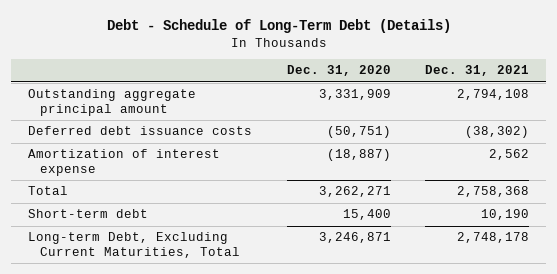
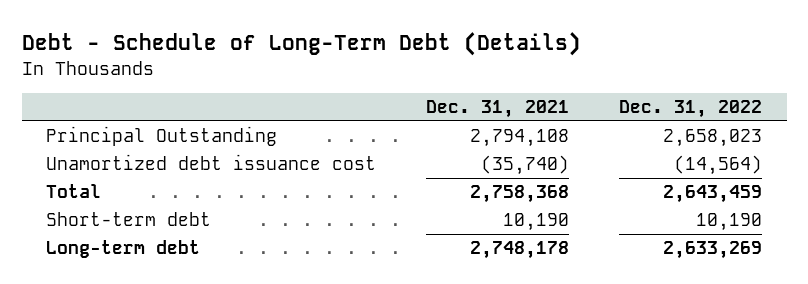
- | Dec. 31, 2020 | Dec. 31, 2021
+ | Dec. 31, 2021 | Dec. 31, 2022
- Outstanding aggregate principal amount | 3,331,909 | 2,794,108
- Deferred debt issuance costs | (50,751) | (38,302)
- Amortization of interest expense | (18,887) | 2,562
+ Principal Outstanding | 2,794,108 | 2,658,023
+ Unamortized debt issuance cost | (35,740) | (14,564)
- Long-term Debt, Excluding Current Maturities, Total | 3,246,871 | 2,748,178
+ Long-term debt | 2,748,178 | 2,633,269

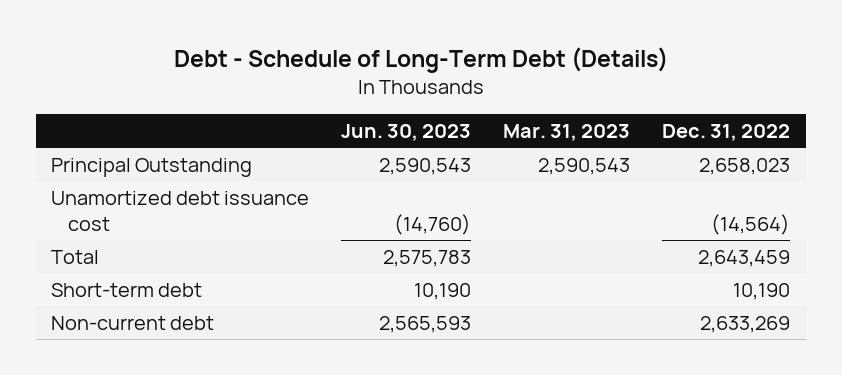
- | Dec. 31, 2021 | Dec. 31, 2022
+ | Jun. 30, 2023 | Mar. 31, 2023 | Dec. 31, 2022
- Long-term debt | 2,748,178 | 2,633,269
+ Non-current debt | 2,565,593 | | 2,633,269

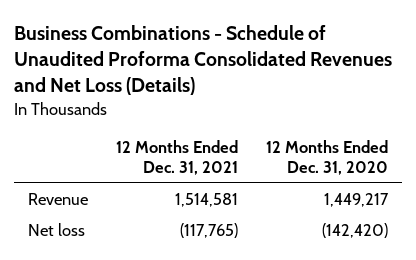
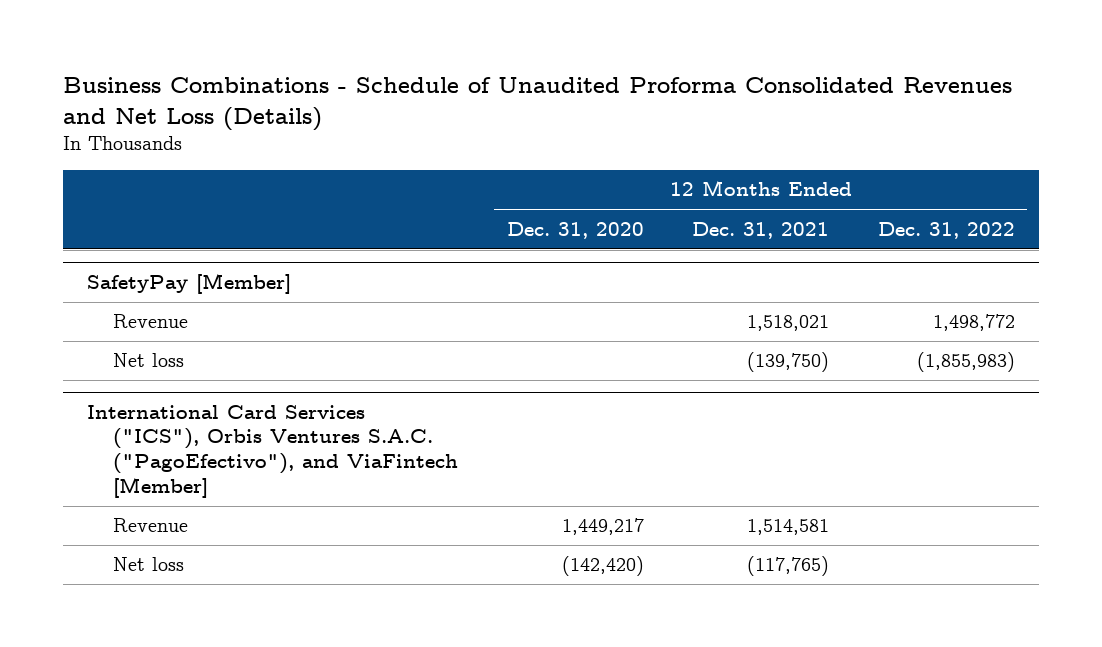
- | 12 Months Ended Dec. 31, 2021 | 12 Months Ended Dec. 31, 2020
+ | 12 Months Ended Dec. 31, 2020 | 12 Months Ended Dec. 31, 2021 | 12 Months Ended Dec. 31, 2022
+ SafetyPay [Member]
+ Revenue | | 1,518,021 | 1,498,772
+ Net loss | | (139,750) | (1,855,983)
+ International Card Services ("ICS"), Orbis Ventures S.A.C. ("PagoEfectivo"), and ViaFintech [Member]

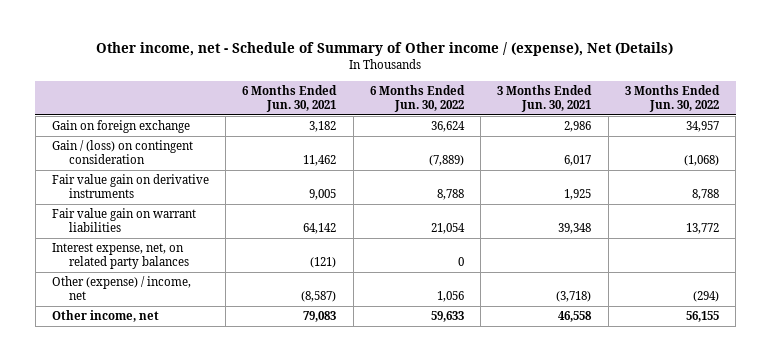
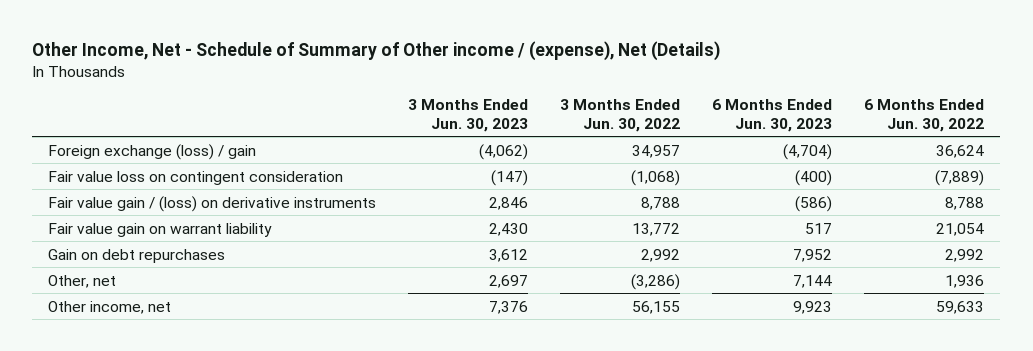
- Other income, net - Schedule of Summary of Other income / (expense), Net (Details)
+ Other Income, Net - Schedule of Summary of Other income / (expense), Net (Details)
- | 6 Months Ended Jun. 30, 2021 | 6 Months Ended Jun. 30, 2022 | 3 Months Ended Jun. 30, 2021 | 3 Months Ended Jun. 30, 2022
+ | 3 Months Ended Jun. 30, 2023 | 3 Months Ended Jun. 30, 2022 | 6 Months Ended Jun. 30, 2023 | 6 Months Ended Jun. 30, 2022
- Gain on foreign exchange | 3,182 | 36,624 | 2,986 | 34,957
- Gain / (loss) on contingent consideration | 11,462 | (7,889) | 6,017 | (1,068)
- Fair value gain on derivative instruments | 9,005 | 8,788 | 1,925 | 8,788
- Fair value gain on warrant liabilities | 64,142 | 21,054 | 39,348 | 13,772
- Interest expense, net, on related party balances | (121) | 0 | |
- Other (expense) / income, net | (8,587) | 1,056 | (3,718) | (294)
+ Foreign exchange (loss) / gain | (4,062) | 34,957 | (4,704) | 36,624
+ Fair value loss on contingent consideration | (147) | (1,068) | (400) | (7,889)
+ Fair value gain / (loss) on derivative instruments | 2,846 | 8,788 | (586) | 8,788
+ Fair value gain on warrant liability | 2,430 | 13,772 | 517 | 21,054
+ Gain on debt repurchases | 3,612 | 2,992 | 7,952 | 2,992
+ Other, net | 2,697 | (3,286) | 7,144 | 1,936

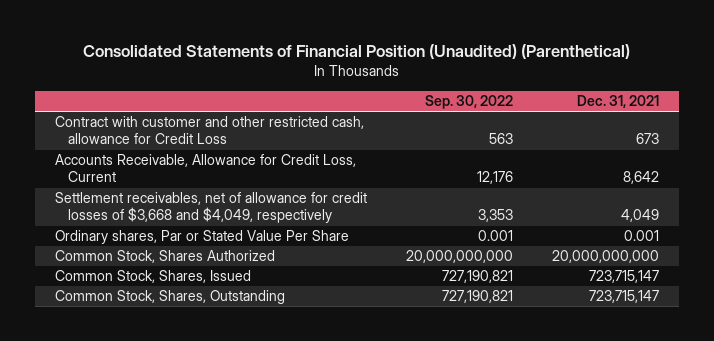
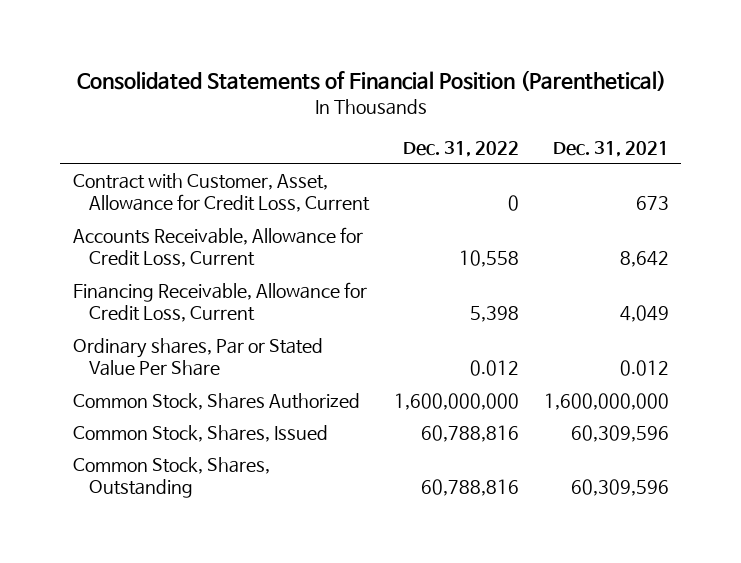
- Consolidated Statements of Financial Position (Unaudited) (Parenthetical)
+ Consolidated Statements of Financial Position (Parenthetical)
- | Sep. 30, 2022 | Dec. 31, 2021
+ | Dec. 31, 2022 | Dec. 31, 2021
- Contract with customer and other restricted cash, allowance for Credit Loss | 563 | 673
+ Contract with Customer, Asset, Allowance for Credit Loss, Current | 0 | 673
- Settlement receivables, net of allowance for credit losses of $3,668 and $4,049, respectively | 3,353 | 4,049
- Ordinary shares, Par or Stated Value Per Share | 0.001 | 0.001
- Common Stock, Shares Authorized | 20,000,000,000 | 20,000,000,000
- Common Stock, Shares, Issued | 727,190,821 | 723,715,147
- Common Stock, Shares, Outstanding | 727,190,821 | 723,715,147
+ Financing Receivable, Allowance for Credit Loss, Current | 5,398 | 4,049
+ Ordinary shares, Par or Stated Value Per Share | 0.012 | 0.012
+ Common Stock, Shares Authorized | 1,600,000,000 | 1,600,000,000
+ Common Stock, Shares, Issued | 60,788,816 | 60,309,596
+ Common Stock, Shares, Outstanding | 60,788,816 | 60,309,596

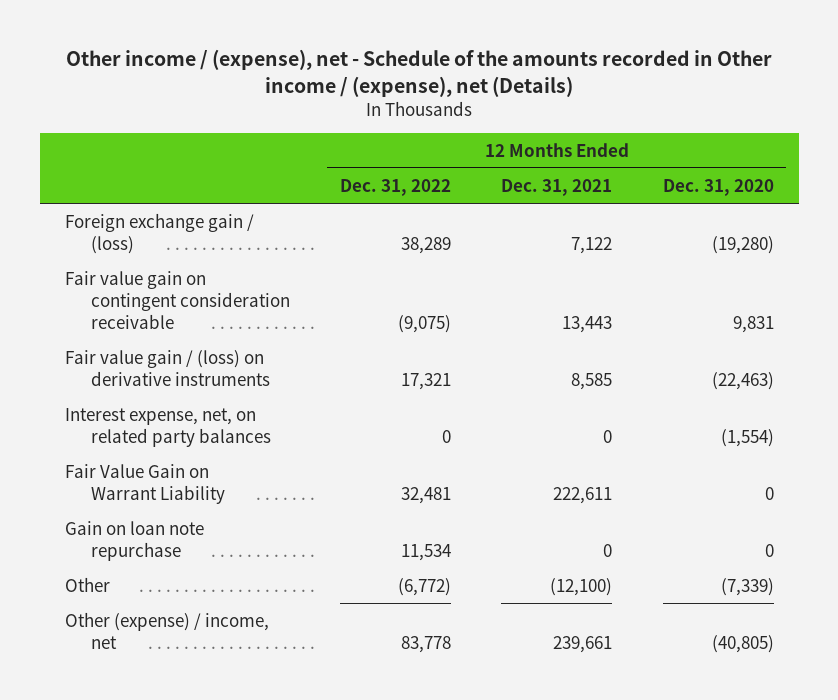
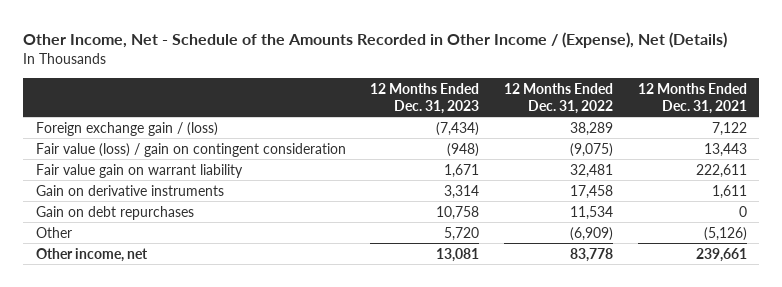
- Other income / (expense), net - Schedule of the amounts recorded in Other income / (expense), net (Details)
+ Other Income, Net - Schedule of the Amounts Recorded in Other Income / (Expense), Net (Details)
- | 12 Months Ended Dec. 31, 2022 | 12 Months Ended Dec. 31, 2021 | 12 Months Ended Dec. 31, 2020
+ | 12 Months Ended Dec. 31, 2023 | 12 Months Ended Dec. 31, 2022 | 12 Months Ended Dec. 31, 2021
- Fair value gain on contingent consideration receivable | (9,075) | 13,443 | 9,831
- Fair value gain / (loss) on derivative instruments | 17,321 | 8,585 | (22,463)
- Interest expense, net, on related party balances | 0 | 0 | (1,554)
- Fair Value Gain on Warrant Liability | 32,481 | 222,611 | 0
- Gain on loan note repurchase | 11,534 | 0 | 0
- Other | (6,772) | (12,100) | (7,339)
- Other (expense) / income, net | 83,778 | 239,661 | (40,805)
+ Fair value (loss) / gain on contingent consideration | (948) | (9,075) | 13,443
+ Fair value gain on warrant liability | 1,671 | 32,481 | 222,611
+ Gain on derivative instruments | 3,314 | 17,458 | 1,611
+ Gain on debt repurchases | 10,758 | 11,534 | 0
+ Other | 5,720 | (6,909) | (5,126)
+ Other income, net | 13,081 | 83,778 | 239,661

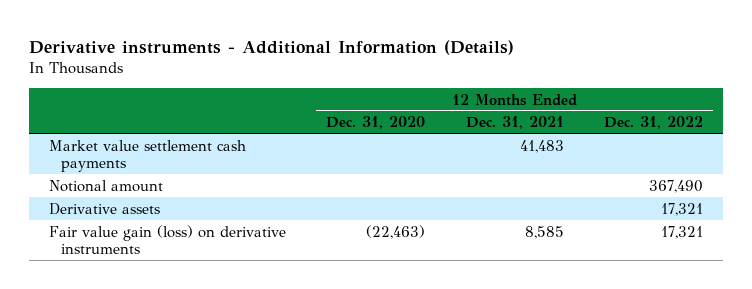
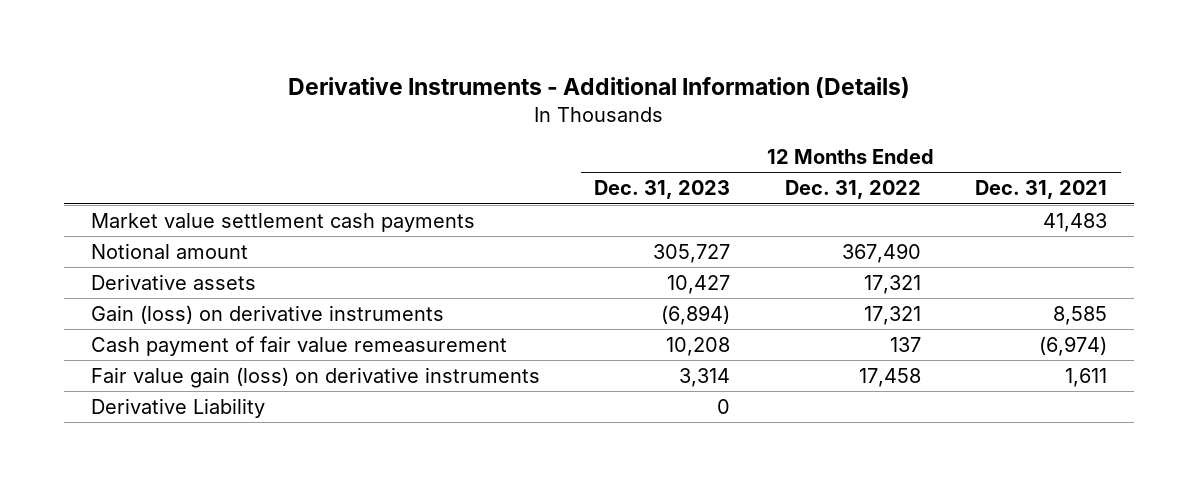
- Derivative instruments - Additional Information (Details)
+ Derivative Instruments - Additional Information (Details)
- | 12 Months Ended Dec. 31, 2020 | 12 Months Ended Dec. 31, 2021 | 12 Months Ended Dec. 31, 2022
+ | 12 Months Ended Dec. 31, 2023 | 12 Months Ended Dec. 31, 2022 | 12 Months Ended Dec. 31, 2021
- Fair value gain (loss) on derivative instruments | (22,463) | 8,585 | 17,321
+ Gain (loss) on derivative instruments | (6,894) | 17,321 | 8,585
+ Cash payment of fair value remeasurement | 10,208 | 137 | (6,974)
+ Fair value gain (loss) on derivative instruments | 3,314 | 17,458 | 1,611
+ Derivative Liability | 0 | |

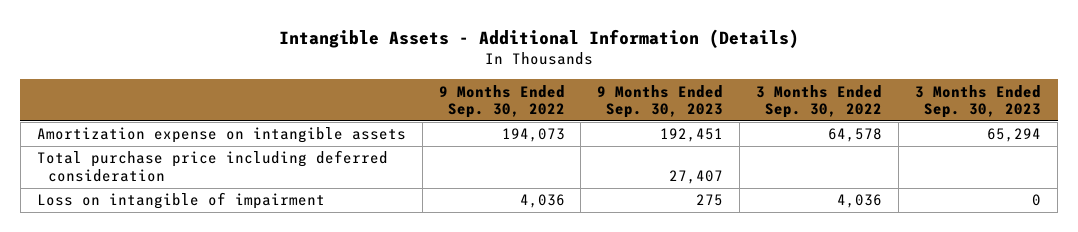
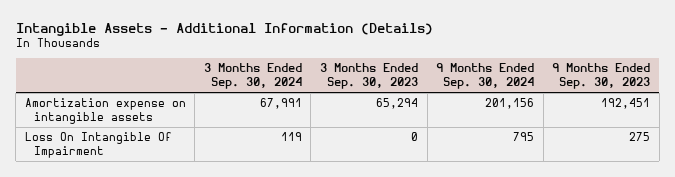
- | 9 Months Ended Sep. 30, 2022 | 9 Months Ended Sep. 30, 2023 | 3 Months Ended Sep. 30, 2022 | 3 Months Ended Sep. 30, 2023
+ | 3 Months Ended Sep. 30, 2024 | 3 Months Ended Sep. 30, 2023 | 9 Months Ended Sep. 30, 2024 | 9 Months Ended Sep. 30, 2023
- Total purchase price including deferred consideration | | 27,407 | |
- Loss on intangible of impairment | 4,036 | 275 | 4,036 | 0
+ Loss On Intangible Of Impairment | 119 | 0 | 795 | 275

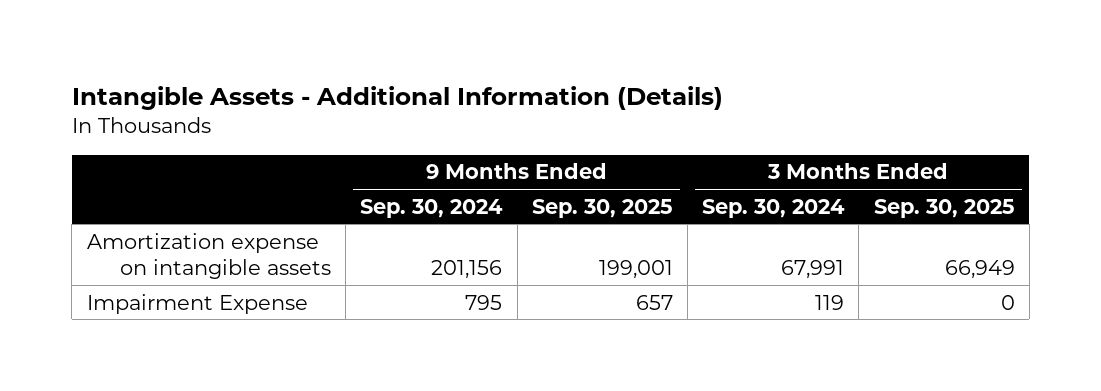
- | 3 Months Ended Sep. 30, 2024 | 3 Months Ended Sep. 30, 2023 | 9 Months Ended Sep. 30, 2024 | 9 Months Ended Sep. 30, 2023
+ | 9 Months Ended Sep. 30, 2024 | 9 Months Ended Sep. 30, 2025 | 3 Months Ended Sep. 30, 2024 | 3 Months Ended Sep. 30, 2025
- Loss On Intangible Of Impairment | 119 | 0 | 795 | 275
+ Impairment Expense | 795 | 657 | 119 | 0

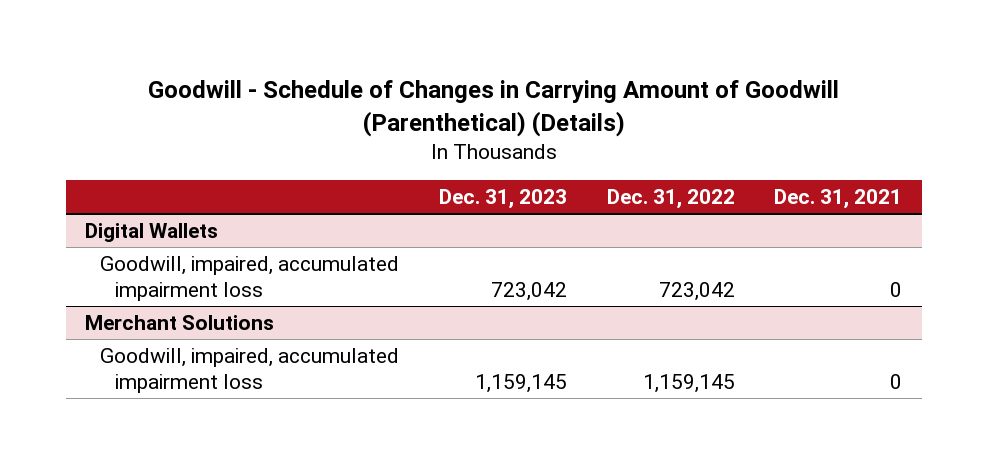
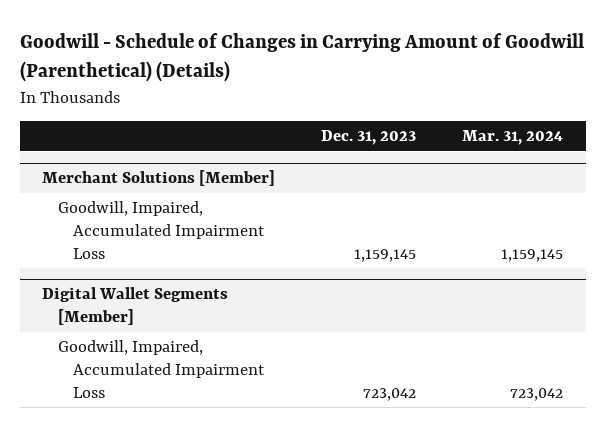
- | Dec. 31, 2023 | Dec. 31, 2022 | Dec. 31, 2021
+ | Dec. 31, 2023 | Mar. 31, 2024
- Digital Wallets
- Goodwill, impaired, accumulated impairment loss | 723,042 | 723,042 | 0
- Merchant Solutions
- Goodwill, impaired, accumulated impairment loss | 1,159,145 | 1,159,145 | 0
+ Merchant Solutions [Member]
+ Goodwill, Impaired, Accumulated Impairment Loss | 1,159,145 | 1,159,145
+ Digital Wallet Segments [Member]
+ Goodwill, Impaired, Accumulated Impairment Loss | 723,042 | 723,042

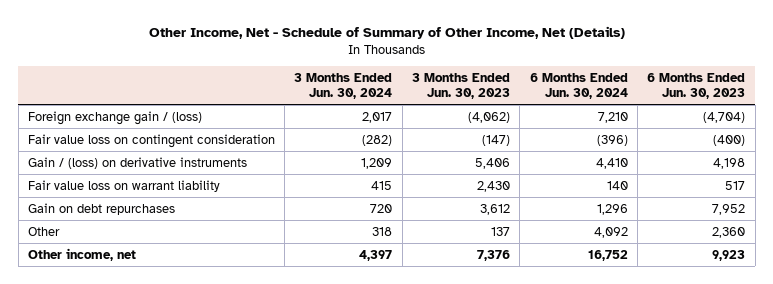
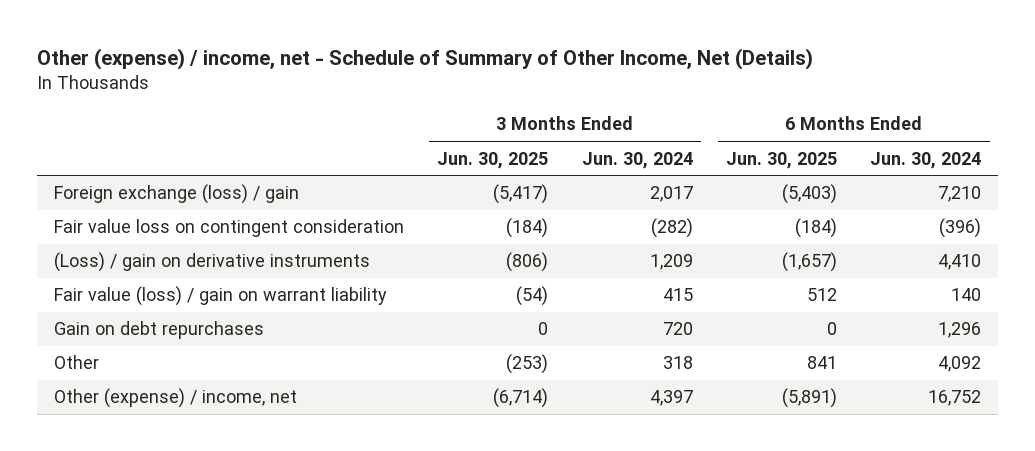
- Other Income, Net - Schedule of Summary of Other Income, Net (Details)
+ Other (expense) / income, net - Schedule of Summary of Other Income, Net (Details)
- | 3 Months Ended Jun. 30, 2024 | 3 Months Ended Jun. 30, 2023 | 6 Months Ended Jun. 30, 2024 | 6 Months Ended Jun. 30, 2023
+ | 3 Months Ended Jun. 30, 2025 | 3 Months Ended Jun. 30, 2024 | 6 Months Ended Jun. 30, 2025 | 6 Months Ended Jun. 30, 2024
- Foreign exchange gain / (loss) | 2,017 | (4,062) | 7,210 | (4,704)
+ Foreign exchange (loss) / gain | (5,417) | 2,017 | (5,403) | 7,210
- Gain / (loss) on derivative instruments | 1,209 | 5,406 | 4,410 | 4,198
- Fair value loss on warrant liability | 415 | 2,430 | 140 | 517
+ (Loss) / gain on derivative instruments | (806) | 1,209 | (1,657) | 4,410
+ Fair value (loss) / gain on warrant liability | (54) | 415 | 512 | 140
- Other income, net | 4,397 | 7,376 | 16,752 | 9,923
+ Other (expense) / income, net | (6,714) | 4,397 | (5,891) | 16,752

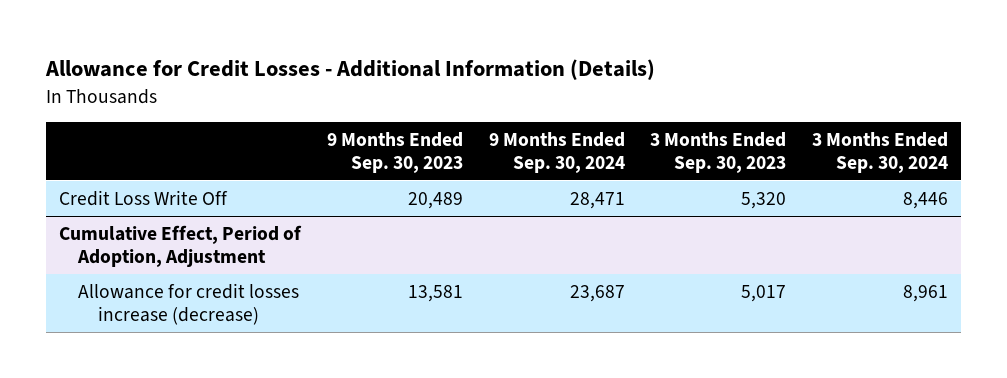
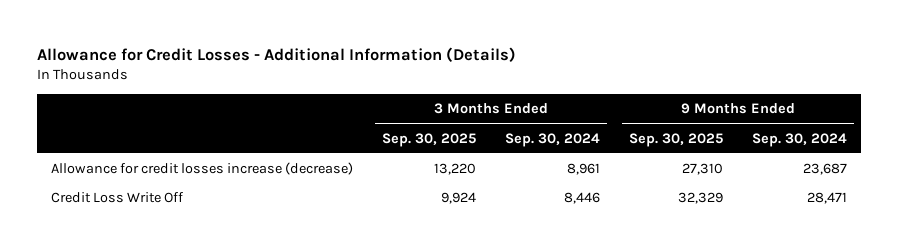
- | 9 Months Ended Sep. 30, 2023 | 9 Months Ended Sep. 30, 2024 | 3 Months Ended Sep. 30, 2023 | 3 Months Ended Sep. 30, 2024
+ | 3 Months Ended Sep. 30, 2025 | 3 Months Ended Sep. 30, 2024 | 9 Months Ended Sep. 30, 2025 | 9 Months Ended Sep. 30, 2024
- Cumulative Effect, Period of Adoption, Adjustment
moved down: Credit Loss Write Off | 9,924 | 8,446 | 32,329 | 28,471

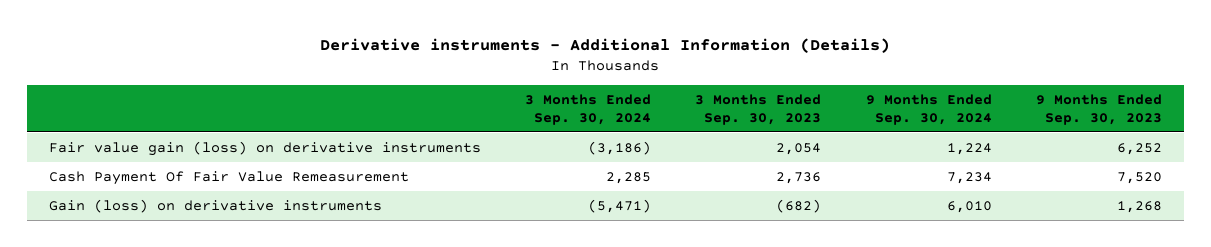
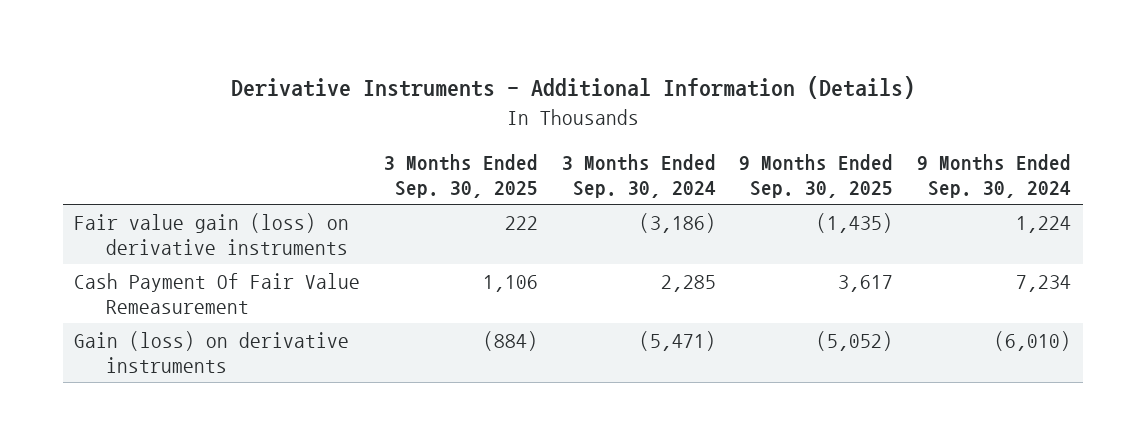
- Derivative instruments - Additional Information (Details)
+ Derivative Instruments - Additional Information (Details)
- | 3 Months Ended Sep. 30, 2024 | 3 Months Ended Sep. 30, 2023 | 9 Months Ended Sep. 30, 2024 | 9 Months Ended Sep. 30, 2023
+ | 3 Months Ended Sep. 30, 2025 | 3 Months Ended Sep. 30, 2024 | 9 Months Ended Sep. 30, 2025 | 9 Months Ended Sep. 30, 2024
- Gain (loss) on derivative instruments | (5,471) | (682) | 6,010 | 1,268
+ Gain (loss) on derivative instruments | (884) | (5,471) | (5,052) | (6,010)

